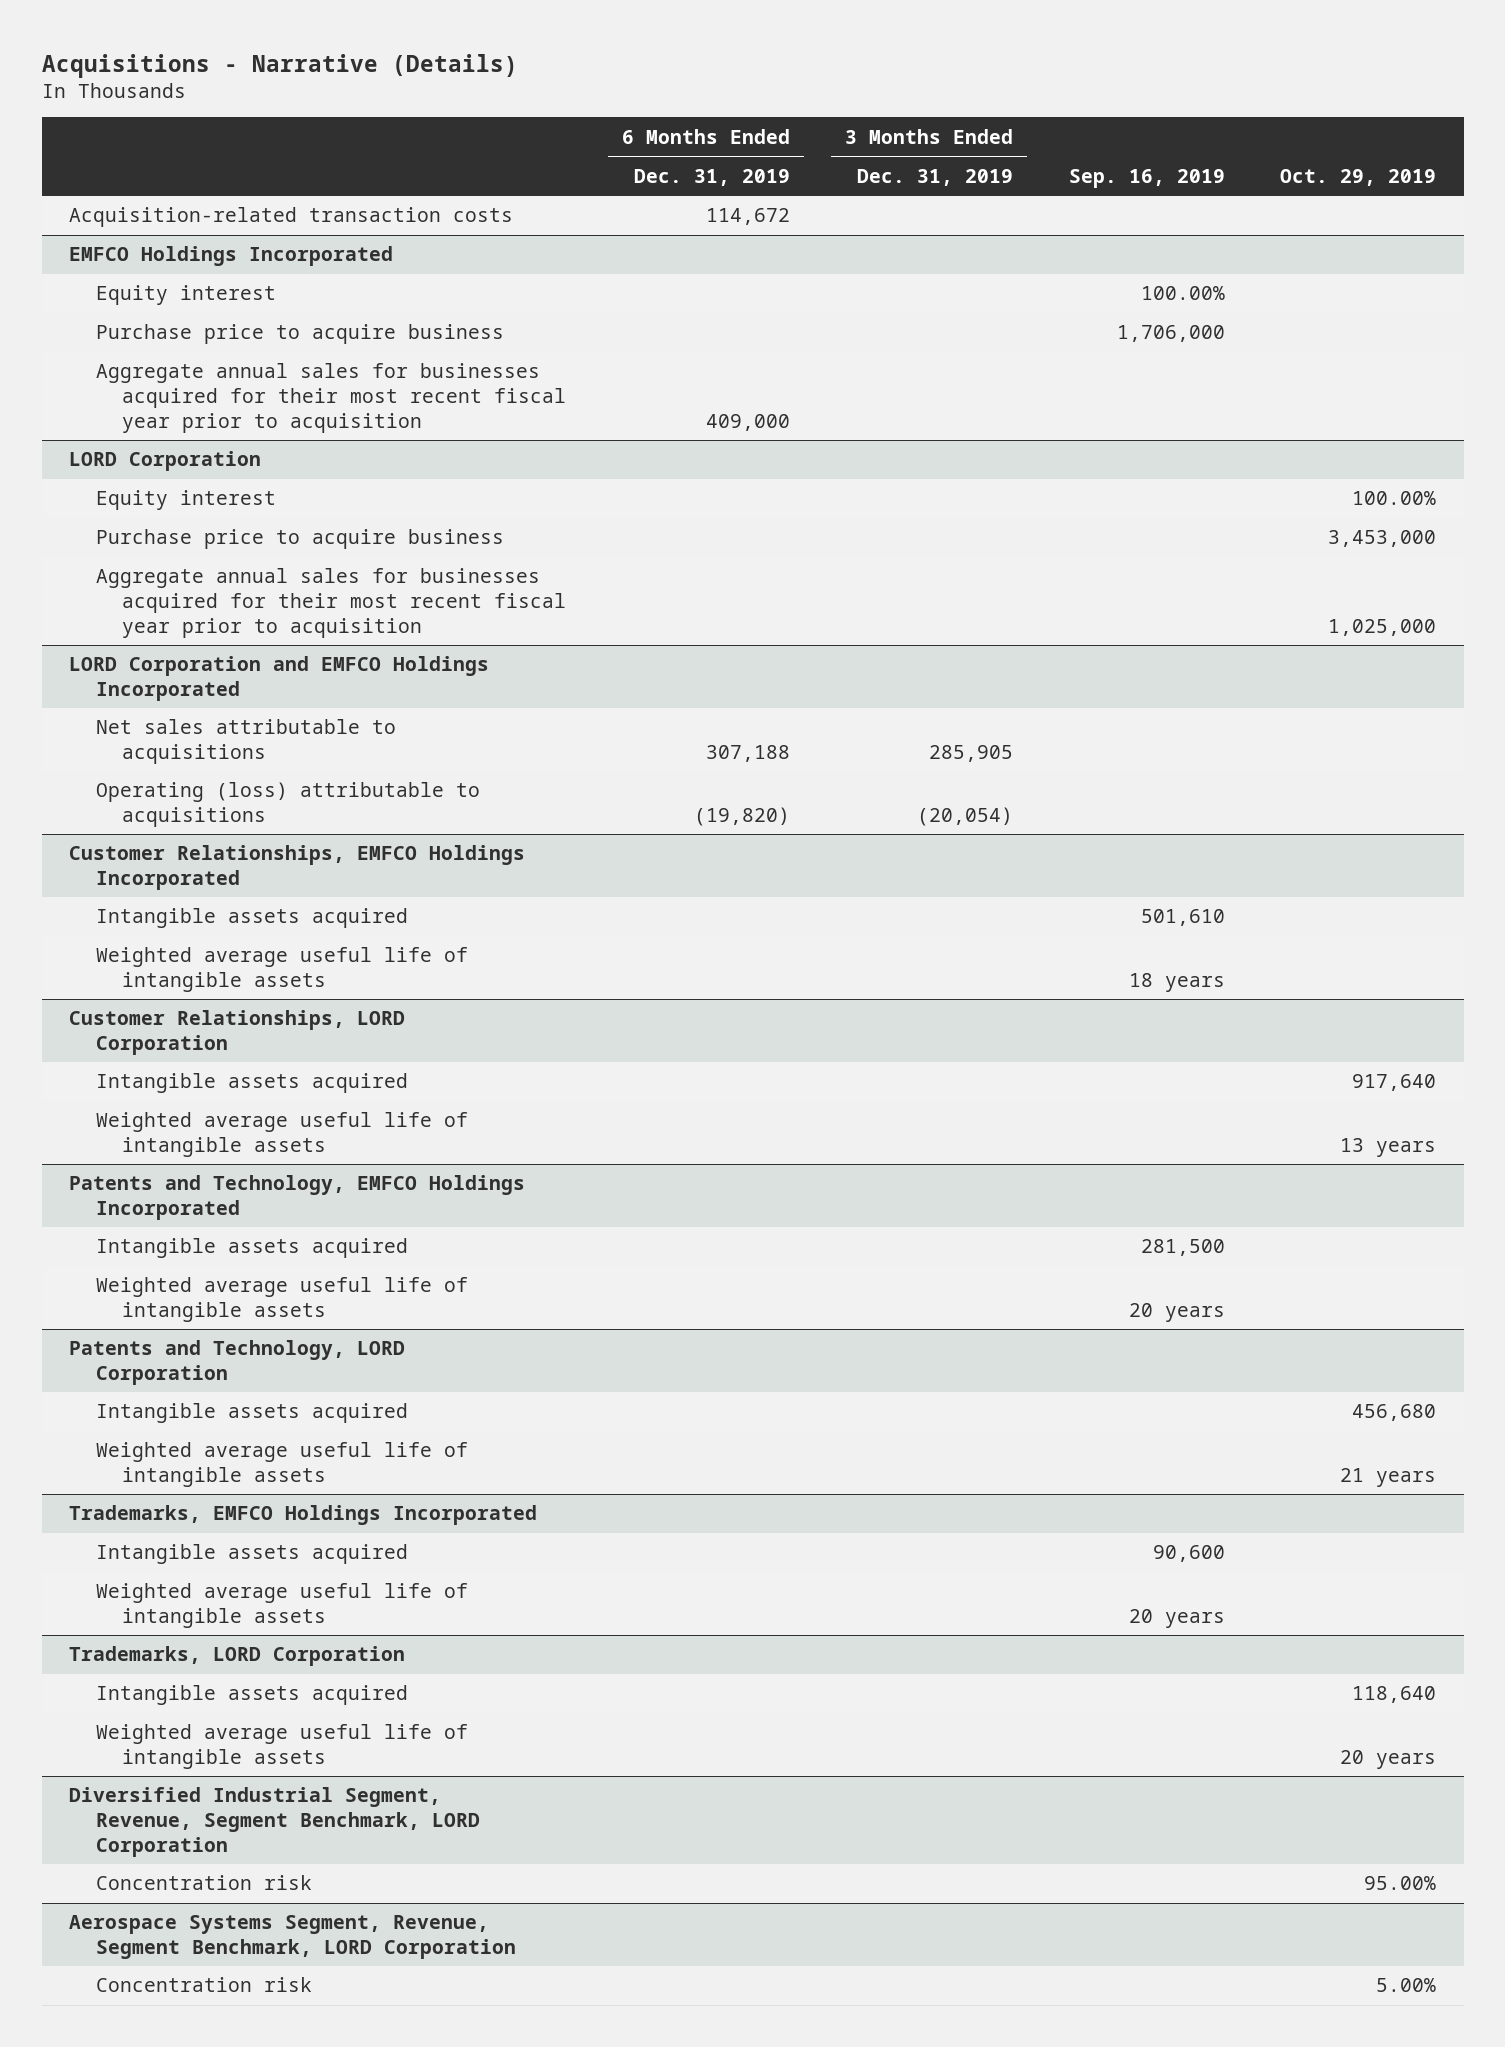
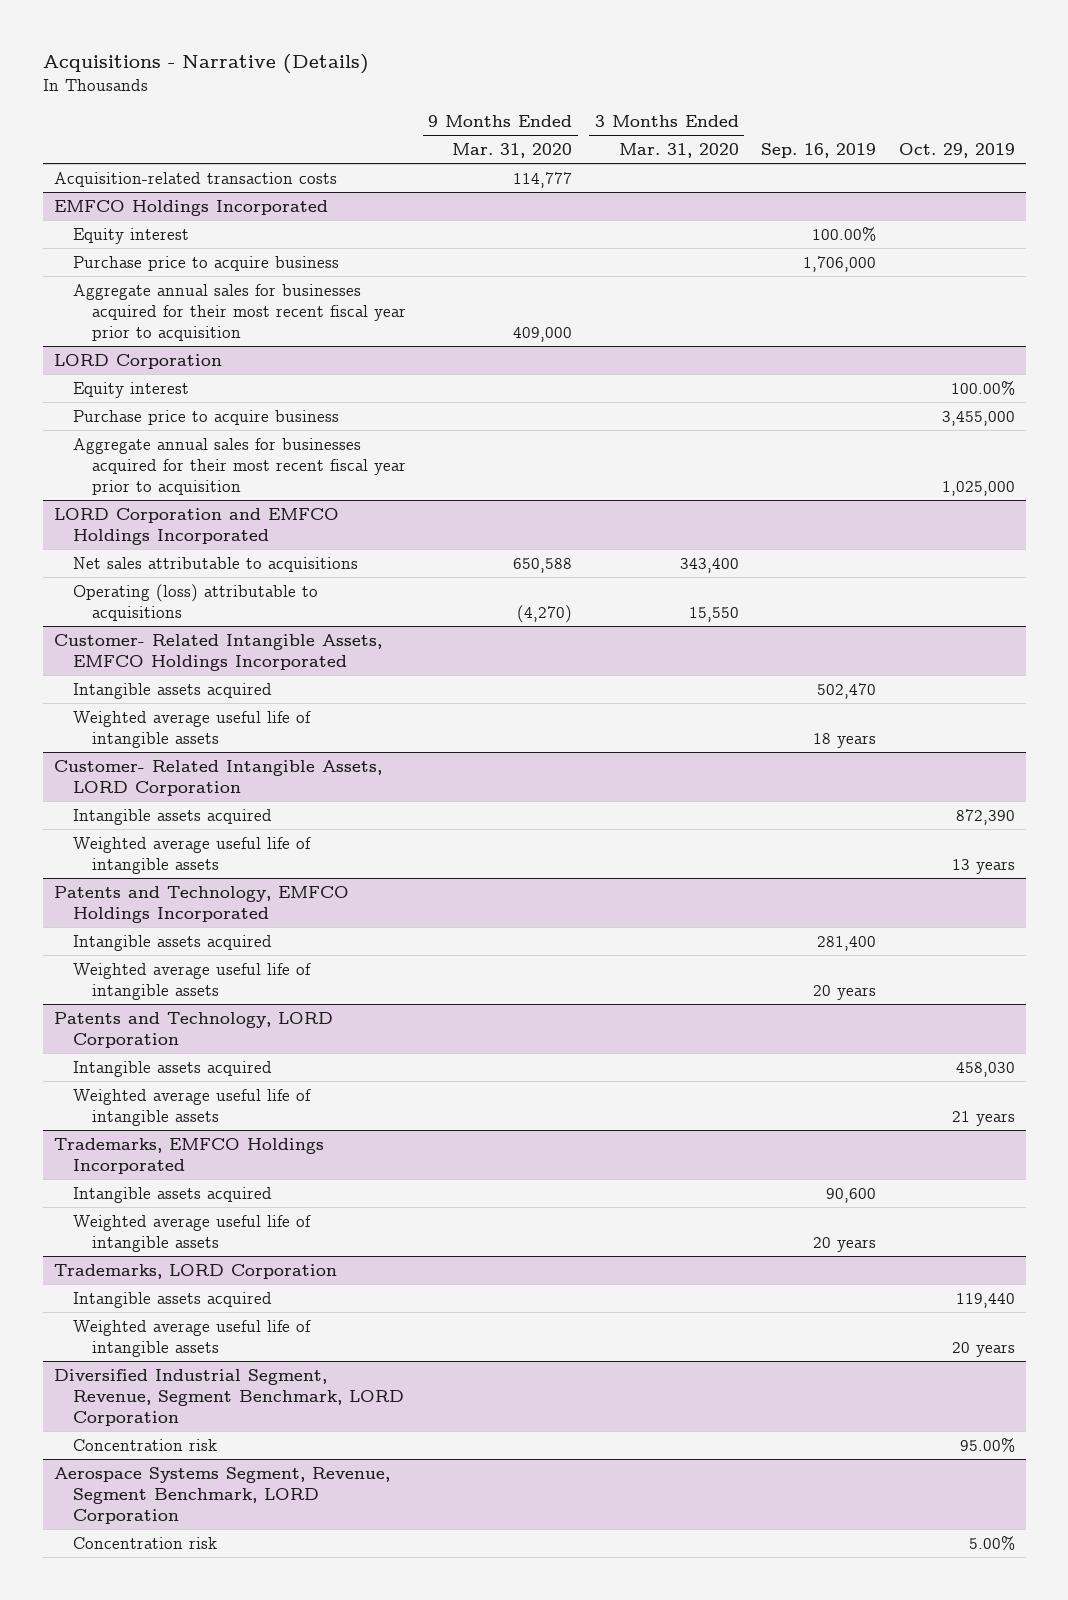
- | 6 Months Ended Dec. 31, 2019 | 3 Months Ended Dec. 31, 2019 | Sep. 16, 2019 | Oct. 29, 2019
+ | 9 Months Ended Mar. 31, 2020 | 3 Months Ended Mar. 31, 2020 | Sep. 16, 2019 | Oct. 29, 2019
@ LORD Corporation
- Purchase price to acquire business | | | | 3,453,000
+ Purchase price to acquire business | | | | 3,455,000
- Customer Relationships, EMFCO Holdings Incorporated
- Intangible assets acquired | | | 501,610 |
+ Customer- Related Intangible Assets, EMFCO Holdings Incorporated
+ Intangible assets acquired | | | 502,470 |
- Customer Relationships, LORD Corporation
- Intangible assets acquired | | | | 917,640
+ Customer- Related Intangible Assets, LORD Corporation
+ Intangible assets acquired | | | | 872,390
@ Patents and Technology, EMFCO Holdings Incorporated
- Intangible assets acquired | | | 281,500 |
+ Intangible assets acquired | | | 281,400 |
@ Patents and Technology, LORD Corporation
- Intangible assets acquired | | | | 456,680
+ Intangible assets acquired | | | | 458,030
@ Trademarks, LORD Corporation
- Intangible assets acquired | | | | 118,640
+ Intangible assets acquired | | | | 119,440

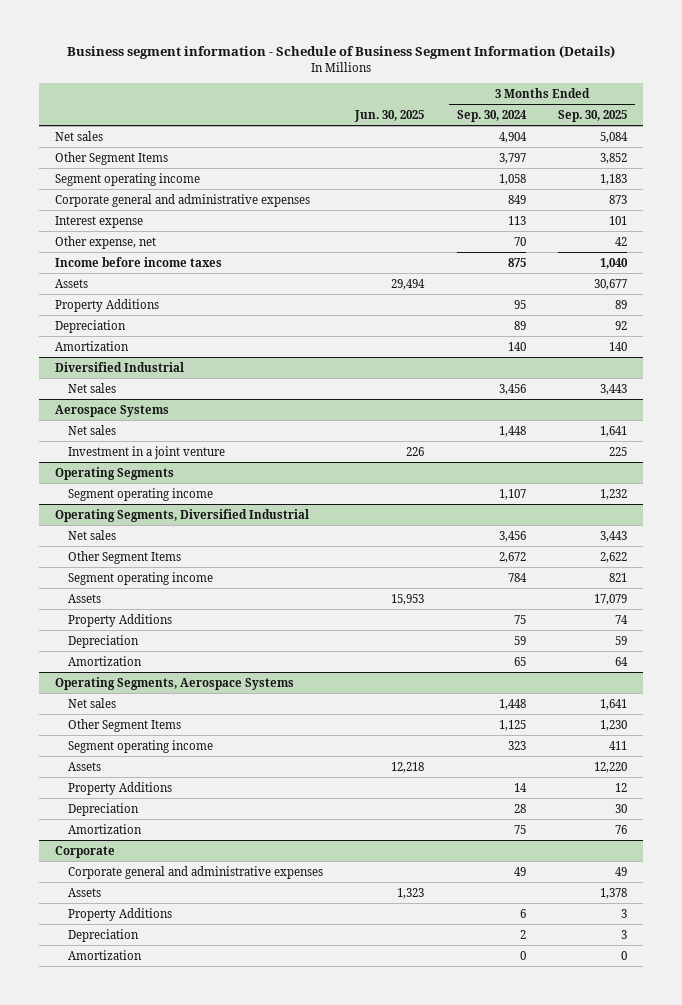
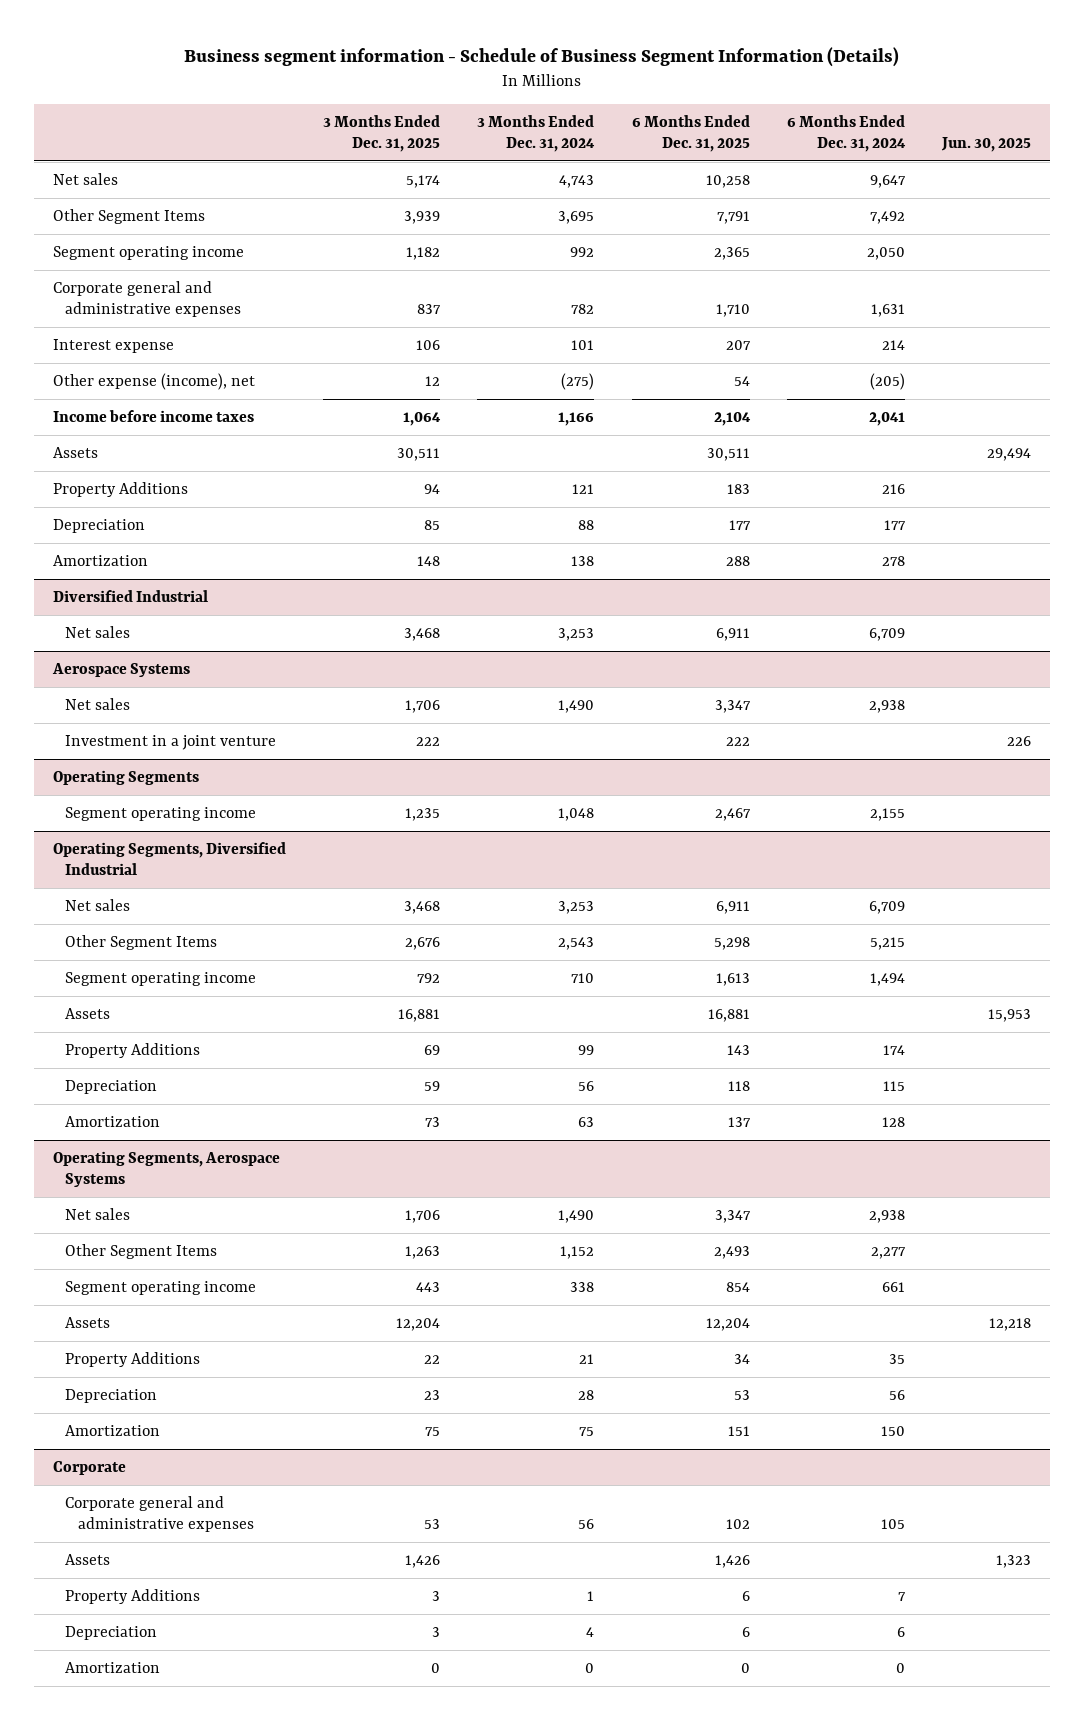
- | Jun. 30, 2025 | 3 Months Ended Sep. 30, 2024 | 3 Months Ended Sep. 30, 2025
+ | 3 Months Ended Dec. 31, 2025 | 3 Months Ended Dec. 31, 2024 | 6 Months Ended Dec. 31, 2025 | 6 Months Ended Dec. 31, 2024 | Jun. 30, 2025
- Other expense, net | | 70 | 42
+ Other expense (income), net | 12 | (275) | 54 | (205) |

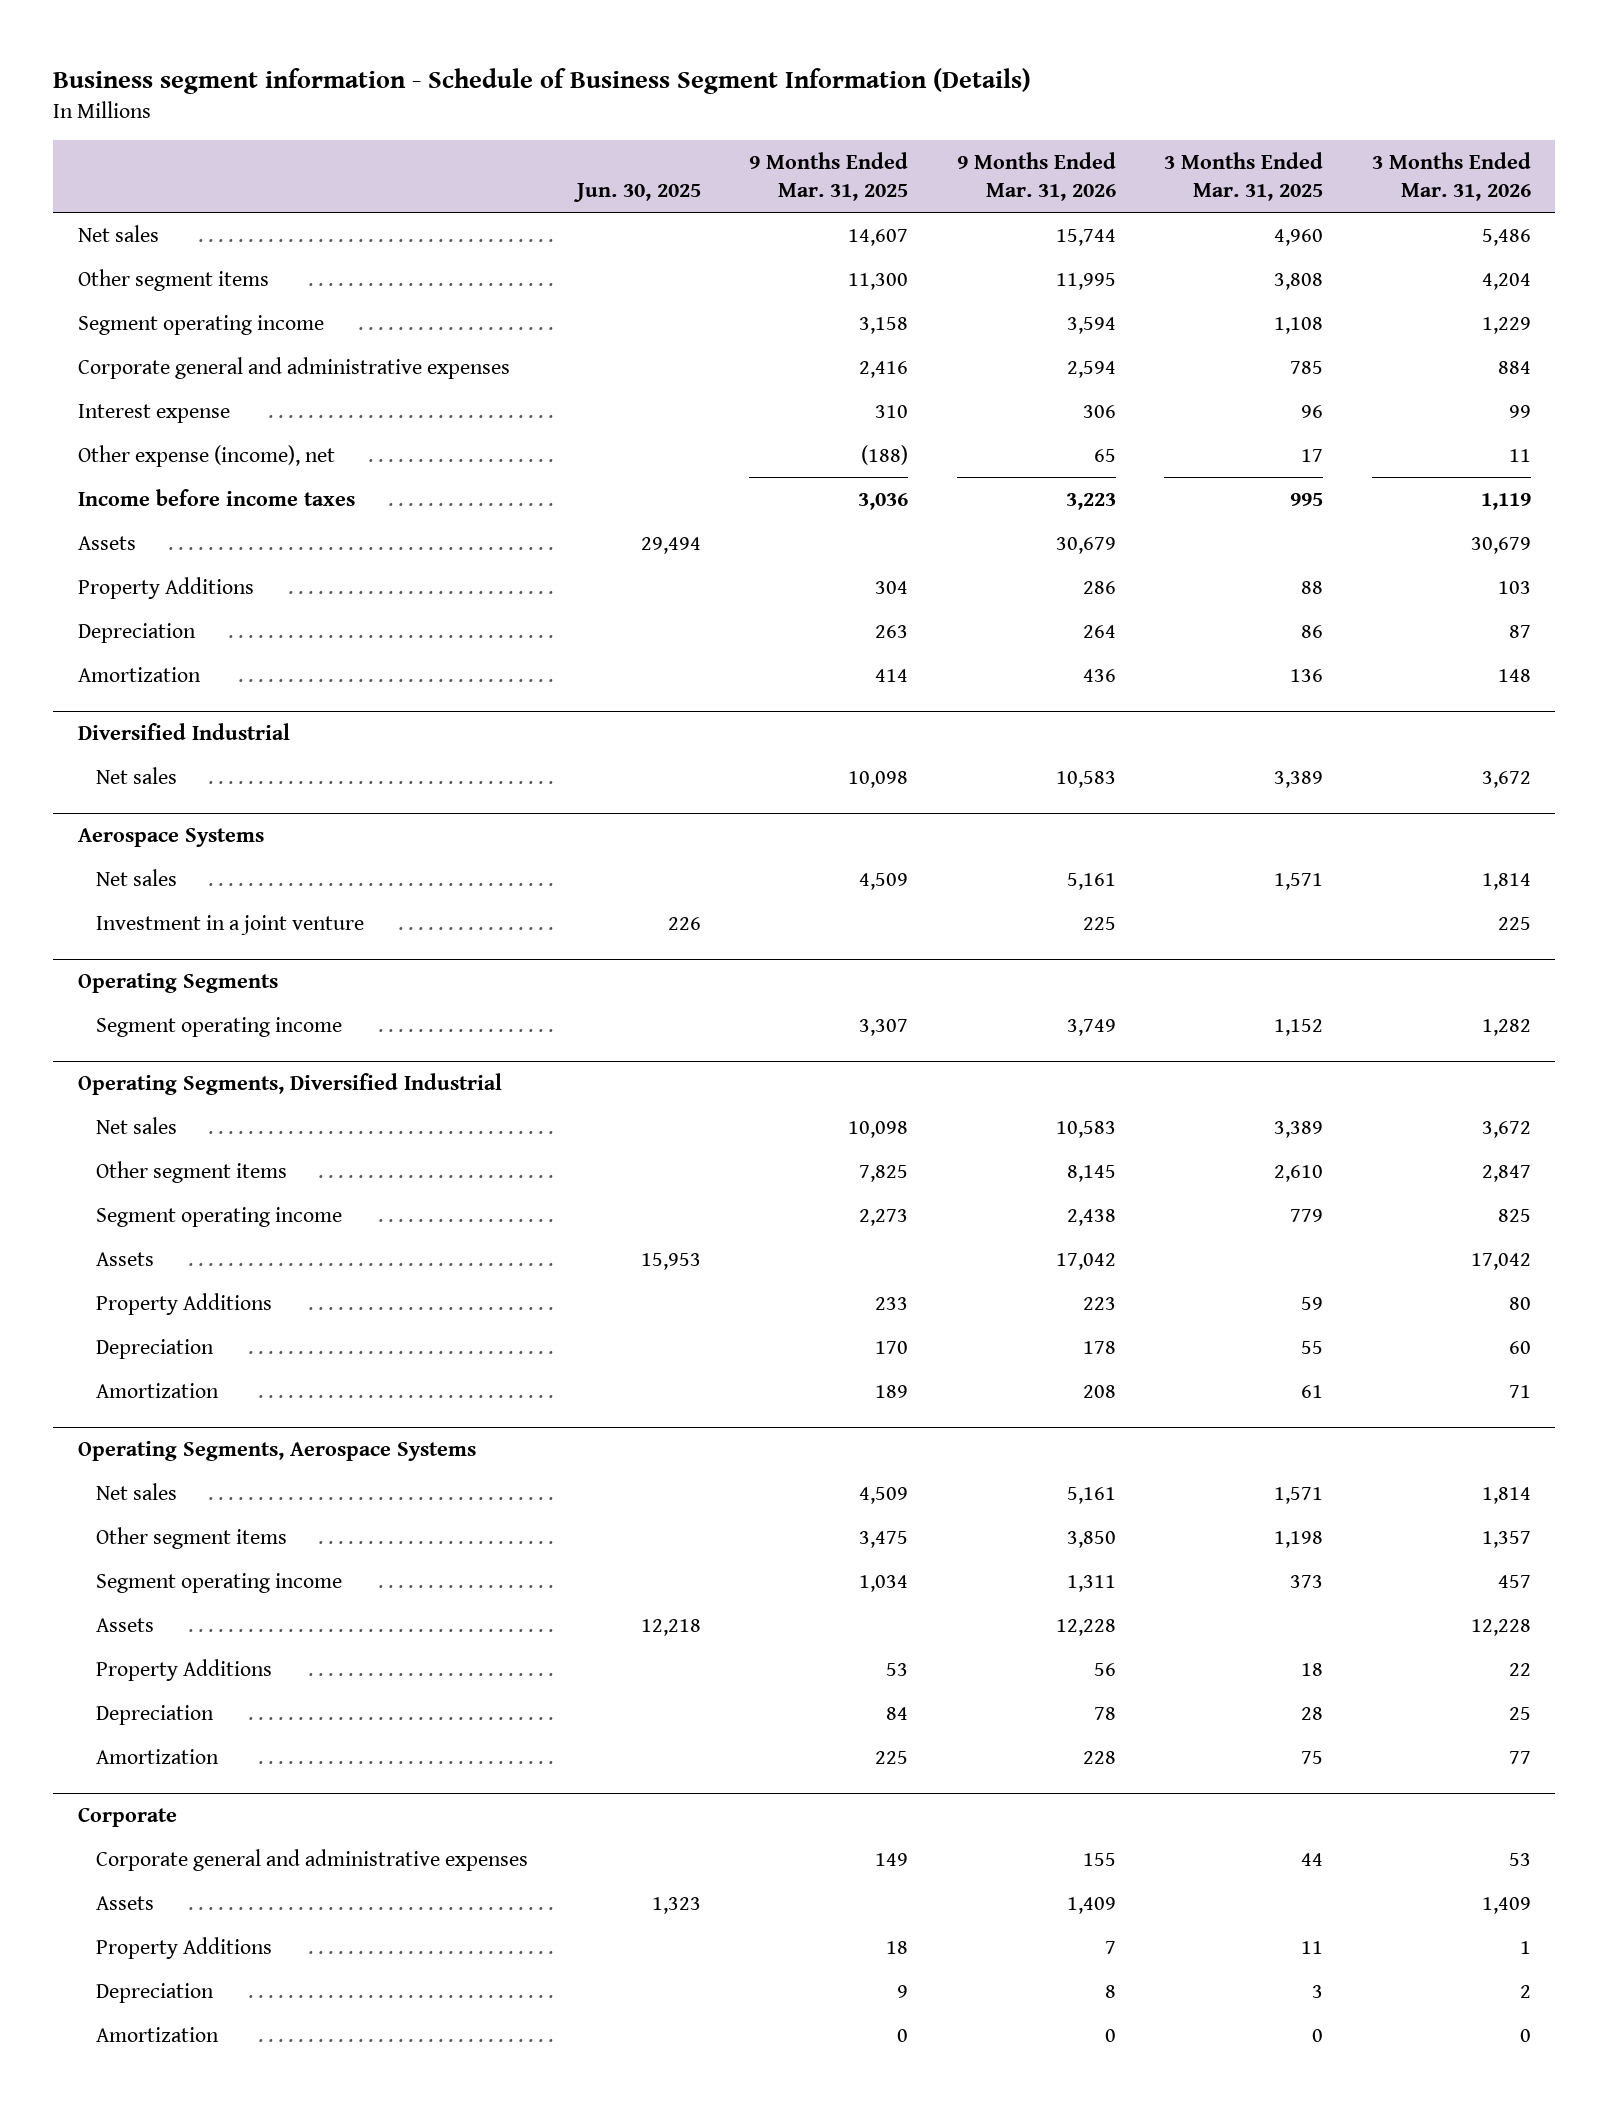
- | 3 Months Ended Dec. 31, 2025 | 3 Months Ended Dec. 31, 2024 | 6 Months Ended Dec. 31, 2025 | 6 Months Ended Dec. 31, 2024 | Jun. 30, 2025
+ | Jun. 30, 2025 | 9 Months Ended Mar. 31, 2025 | 9 Months Ended Mar. 31, 2026 | 3 Months Ended Mar. 31, 2025 | 3 Months Ended Mar. 31, 2026
- Other Segment Items | 3,939 | 3,695 | 7,791 | 7,492 |
+ Other segment items | | 11,300 | 11,995 | 3,808 | 4,204
@ Operating Segments, Diversified Industrial
- Other Segment Items | 2,676 | 2,543 | 5,298 | 5,215 |
+ Other segment items | | 7,825 | 8,145 | 2,610 | 2,847
@ Operating Segments, Aerospace Systems
- Other Segment Items | 1,263 | 1,152 | 2,493 | 2,277 |
+ Other segment items | | 3,475 | 3,850 | 1,198 | 1,357

